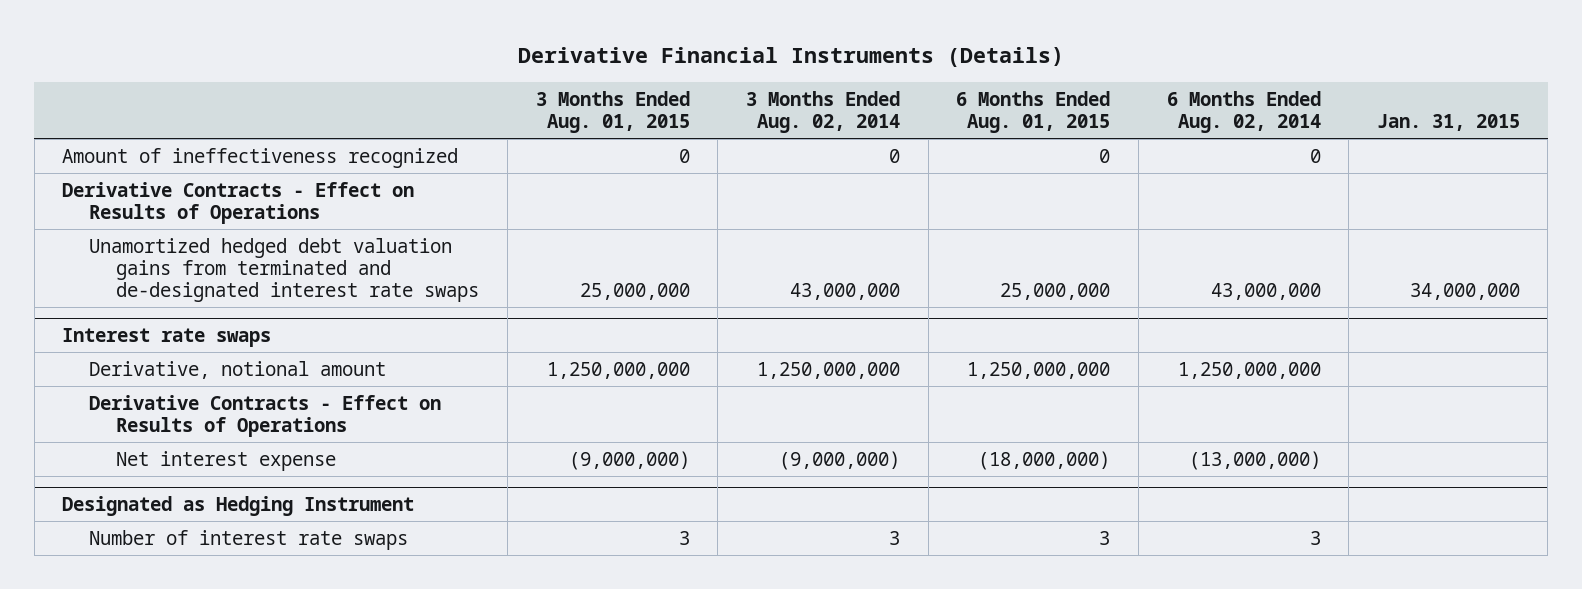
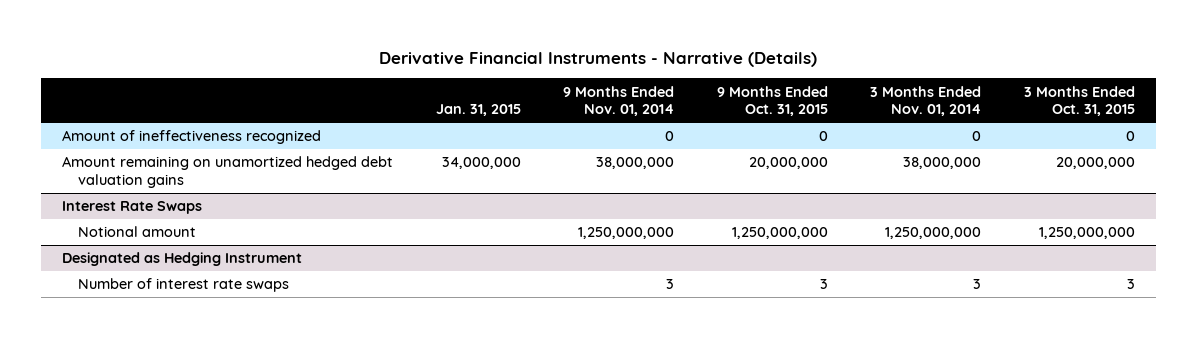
- Derivative Financial Instruments (Details)
+ Derivative Financial Instruments - Narrative (Details)
- | 3 Months Ended Aug. 01, 2015 | 3 Months Ended Aug. 02, 2014 | 6 Months Ended Aug. 01, 2015 | 6 Months Ended Aug. 02, 2014 | Jan. 31, 2015
+ | Jan. 31, 2015 | 9 Months Ended Nov. 01, 2014 | 9 Months Ended Oct. 31, 2015 | 3 Months Ended Nov. 01, 2014 | 3 Months Ended Oct. 31, 2015
- Derivative Contracts - Effect on Results of Operations
- Unamortized hedged debt valuation gains from terminated and de-designated interest rate swaps | 25,000,000 | 43,000,000 | 25,000,000 | 43,000,000 | 34,000,000
- Interest rate swaps
- Derivative, notional amount | 1,250,000,000 | 1,250,000,000 | 1,250,000,000 | 1,250,000,000 |
- Derivative Contracts - Effect on Results of Operations
- Net interest expense | (9,000,000) | (9,000,000) | (18,000,000) | (13,000,000) |
+ Amount remaining on unamortized hedged debt valuation gains | 34,000,000 | 38,000,000 | 20,000,000 | 38,000,000 | 20,000,000
+ Interest Rate Swaps
+ Notional amount | | 1,250,000,000 | 1,250,000,000 | 1,250,000,000 | 1,250,000,000

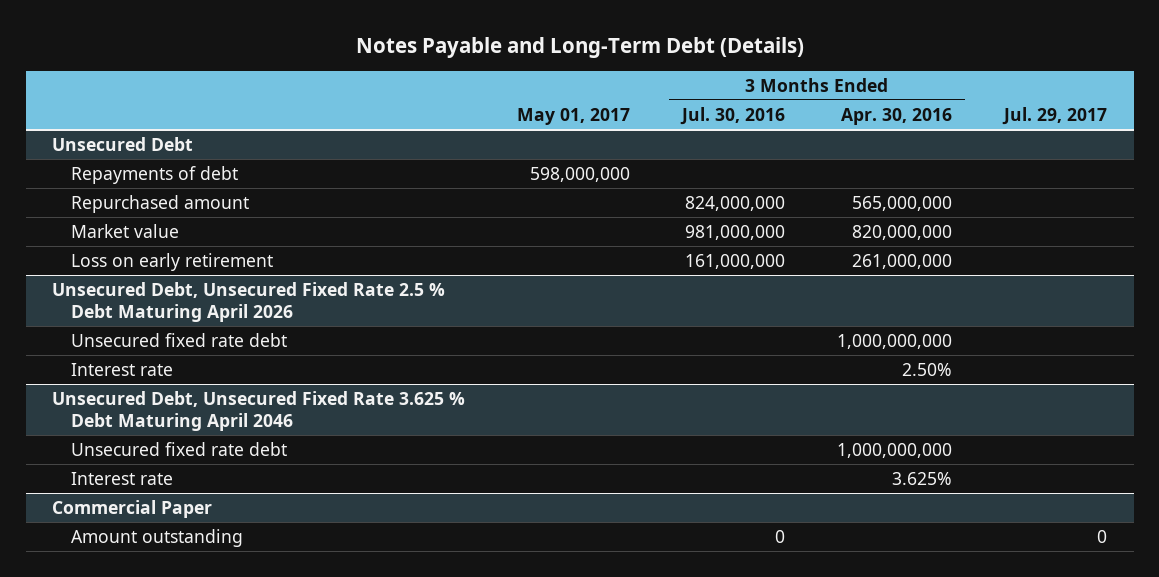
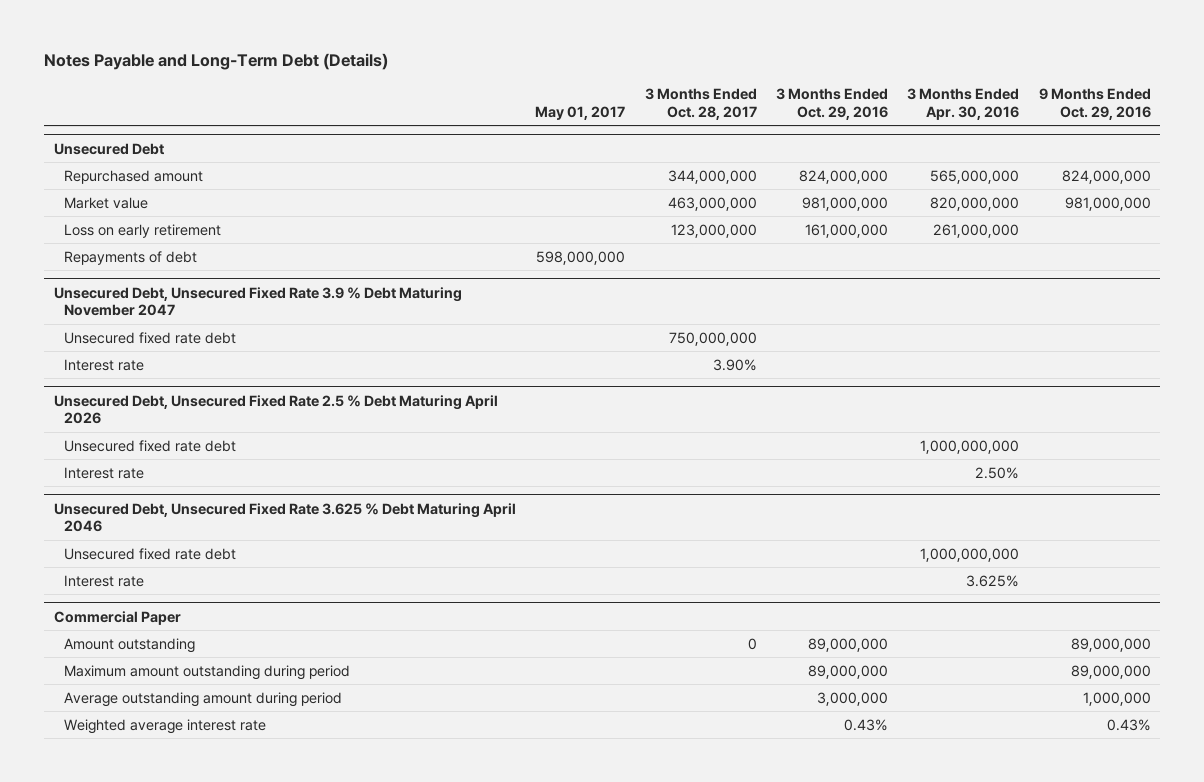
- | May 01, 2017 | 3 Months Ended Jul. 30, 2016 | 3 Months Ended Apr. 30, 2016 | Jul. 29, 2017
+ | May 01, 2017 | 3 Months Ended Oct. 28, 2017 | 3 Months Ended Oct. 29, 2016 | 3 Months Ended Apr. 30, 2016 | 9 Months Ended Oct. 29, 2016
@ Unsecured Debt
moved down: Repayments of debt | 598,000,000 | | | |
+ Unsecured Debt, Unsecured Fixed Rate 3.9 % Debt Maturing November 2047
+ Unsecured fixed rate debt | | 750,000,000 | | |
+ Interest rate | | 3.90% | | |
@ Commercial Paper
+ Maximum amount outstanding during period | | | 89,000,000 | | 89,000,000
+ Average outstanding amount during period | | | 3,000,000 | | 1,000,000
+ Weighted average interest rate | | | 0.43% | | 0.43%

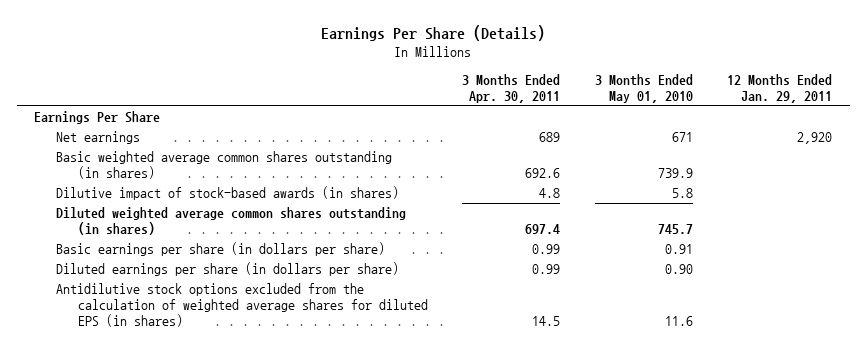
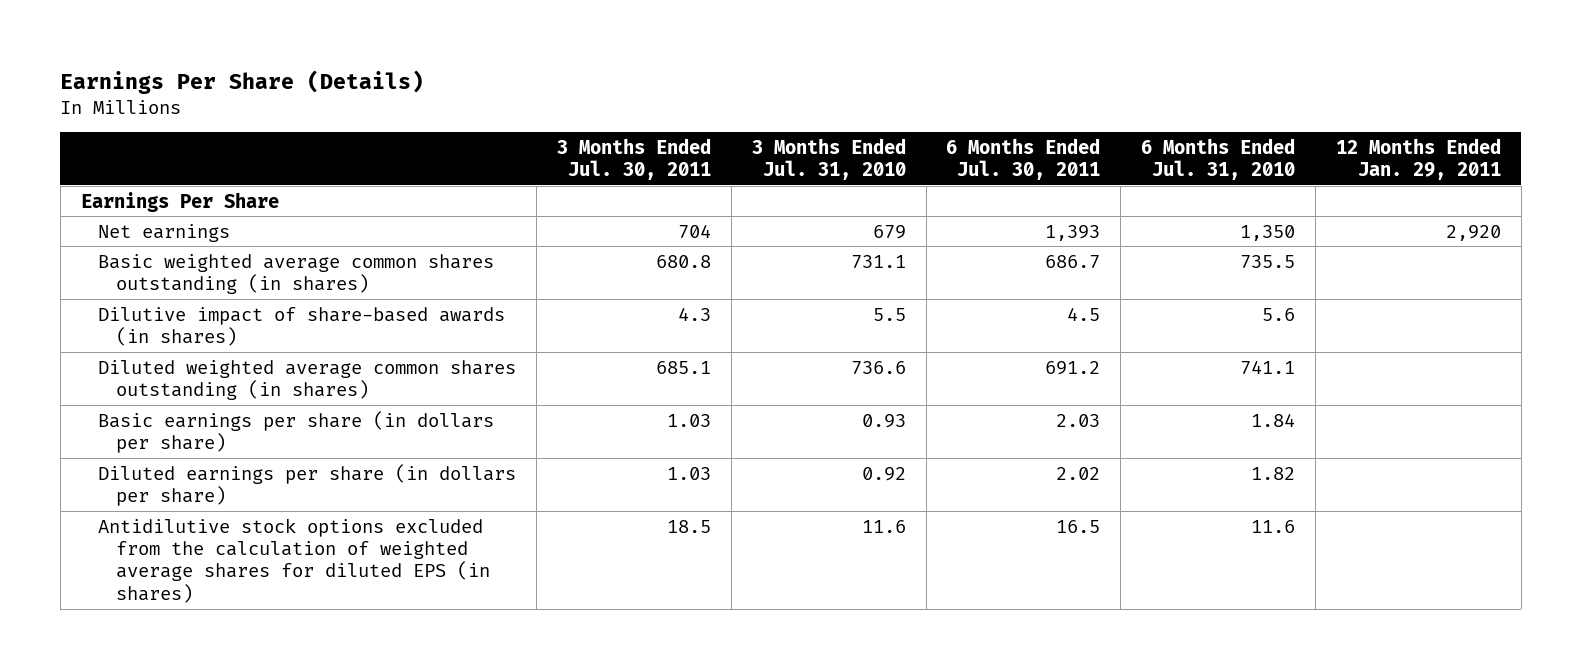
- | 3 Months Ended Apr. 30, 2011 | 3 Months Ended May 01, 2010 | 12 Months Ended Jan. 29, 2011
+ | 3 Months Ended Jul. 30, 2011 | 3 Months Ended Jul. 31, 2010 | 6 Months Ended Jul. 30, 2011 | 6 Months Ended Jul. 31, 2010 | 12 Months Ended Jan. 29, 2011
- Dilutive impact of stock-based awards (in shares) | 4.8 | 5.8 |
+ Dilutive impact of share-based awards (in shares) | 4.3 | 5.5 | 4.5 | 5.6 |

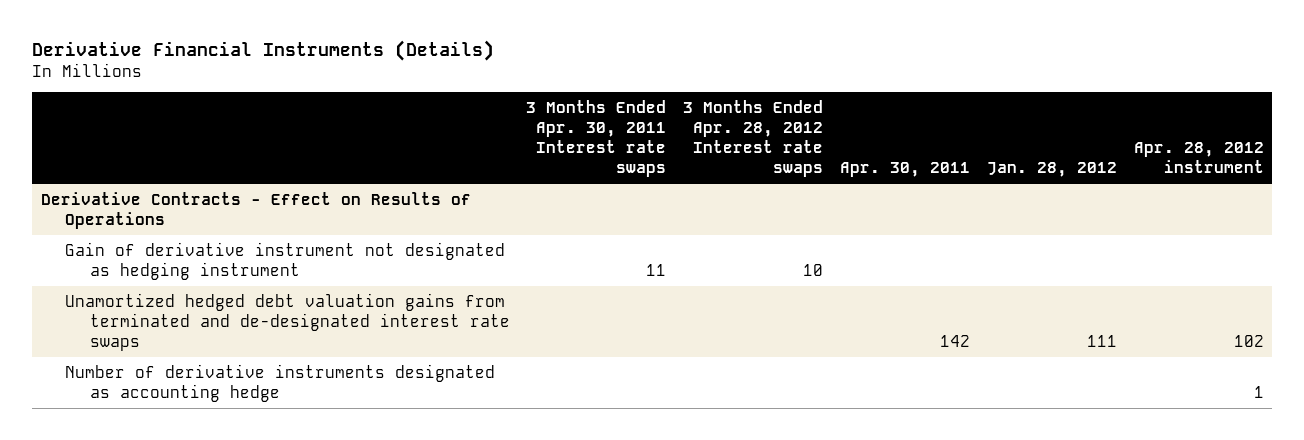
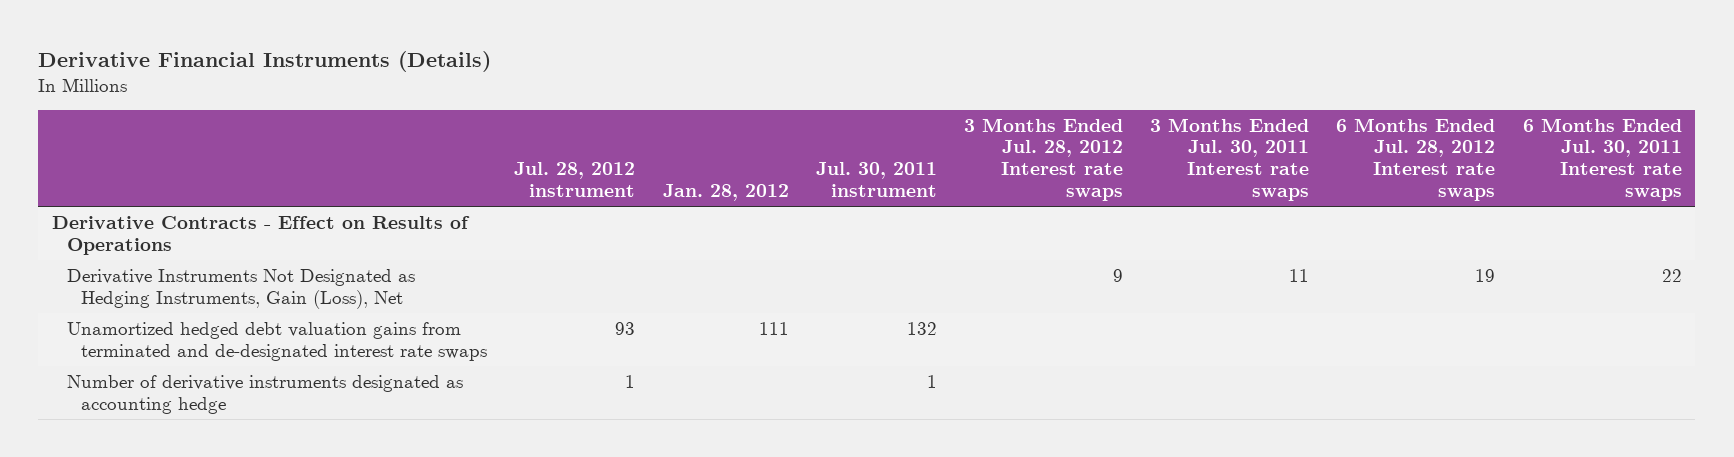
- | 3 Months Ended Apr. 30, 2011 Interest rate swaps | 3 Months Ended Apr. 28, 2012 Interest rate swaps | Apr. 30, 2011 | Jan. 28, 2012 | Apr. 28, 2012 instrument
+ | Jul. 28, 2012 instrument | Jan. 28, 2012 | Jul. 30, 2011 instrument | 3 Months Ended Jul. 28, 2012 Interest rate swaps | 3 Months Ended Jul. 30, 2011 Interest rate swaps | 6 Months Ended Jul. 28, 2012 Interest rate swaps | 6 Months Ended Jul. 30, 2011 Interest rate swaps
- Gain of derivative instrument not designated as hedging instrument | 11 | 10 | | |
+ Derivative Instruments Not Designated as Hedging Instruments, Gain (Loss), Net | | | | 9 | 11 | 19 | 22

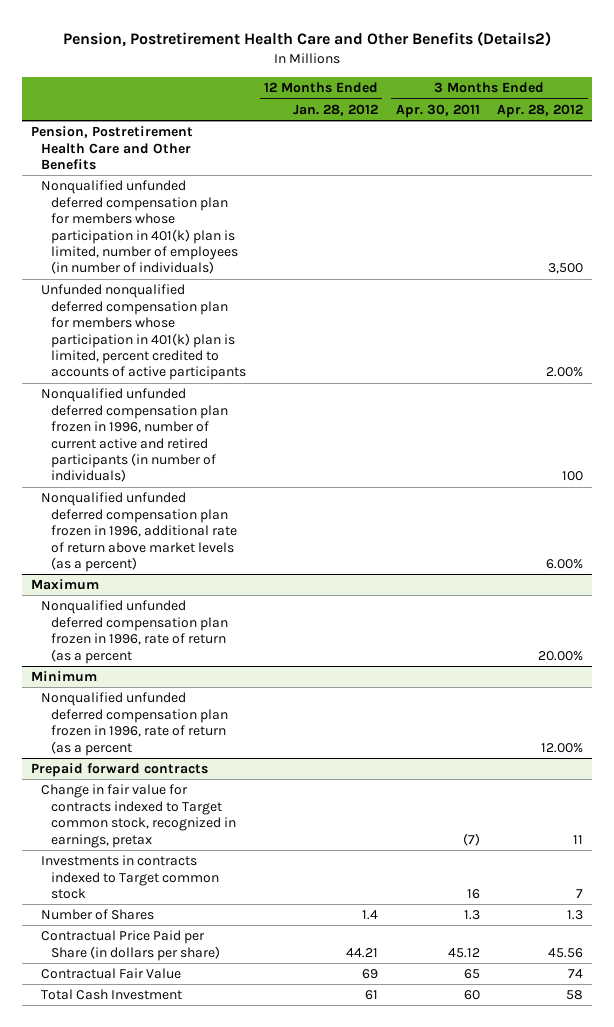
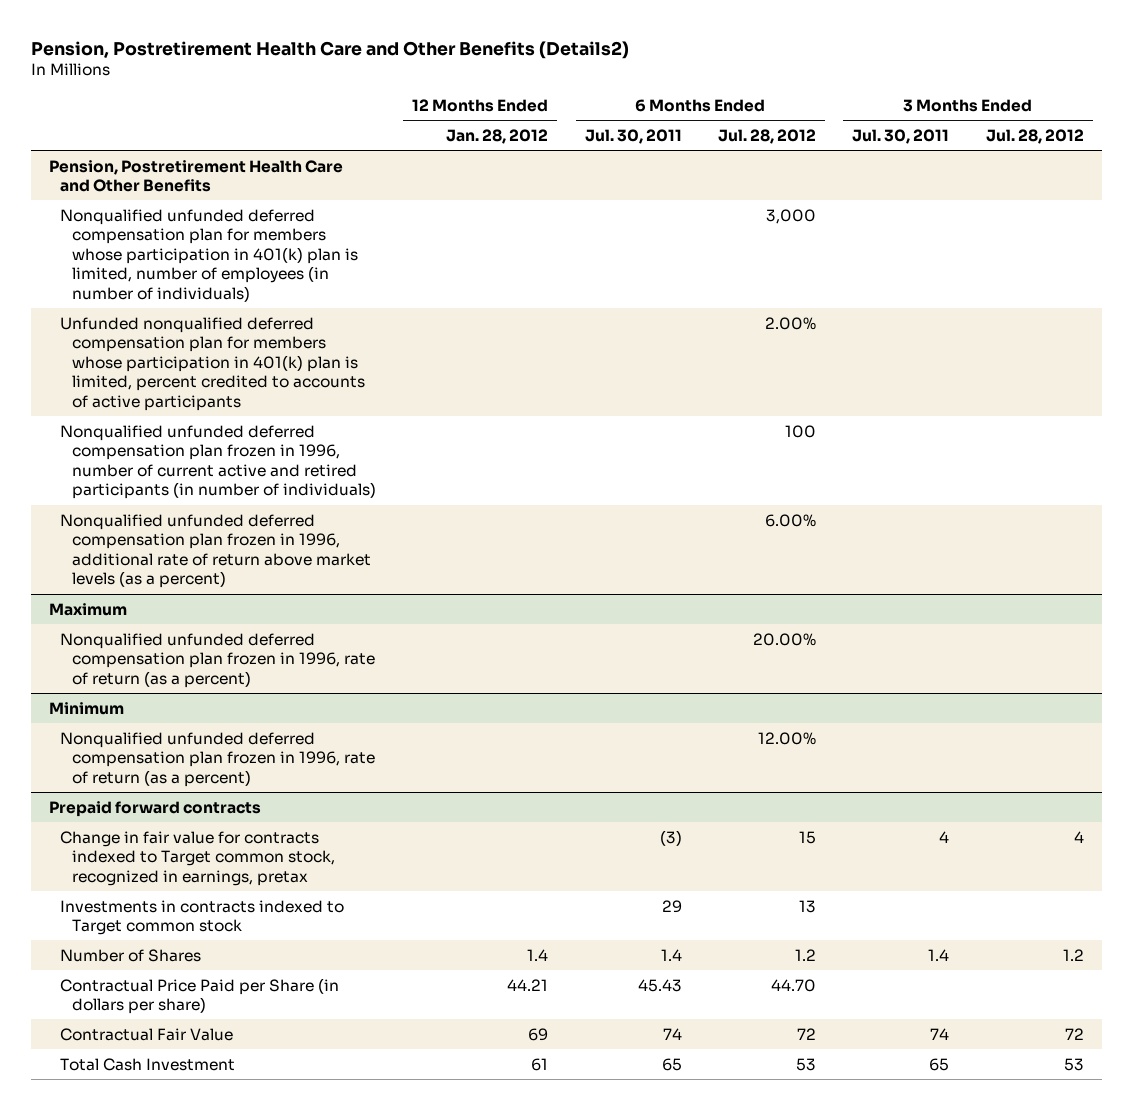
- | 12 Months Ended Jan. 28, 2012 | 3 Months Ended Apr. 30, 2011 | 3 Months Ended Apr. 28, 2012
+ | 12 Months Ended Jan. 28, 2012 | 6 Months Ended Jul. 30, 2011 | 6 Months Ended Jul. 28, 2012 | 3 Months Ended Jul. 30, 2011 | 3 Months Ended Jul. 28, 2012
@ Maximum
- Nonqualified unfunded deferred compensation plan frozen in 1996, rate of return (as a percent | | | 20.00%
+ Nonqualified unfunded deferred compensation plan frozen in 1996, rate of return (as a percent) | | | 20.00% | |
@ Minimum
- Nonqualified unfunded deferred compensation plan frozen in 1996, rate of return (as a percent | | | 12.00%
+ Nonqualified unfunded deferred compensation plan frozen in 1996, rate of return (as a percent) | | | 12.00% | |

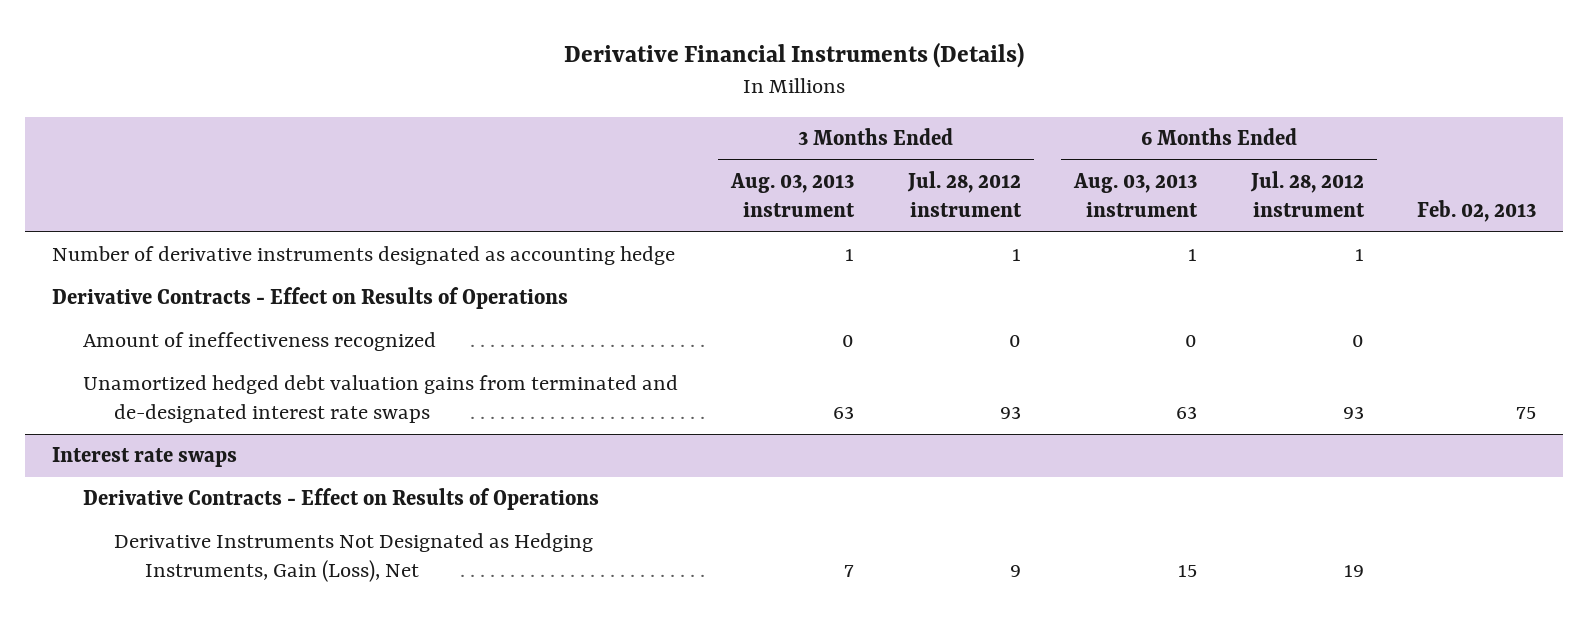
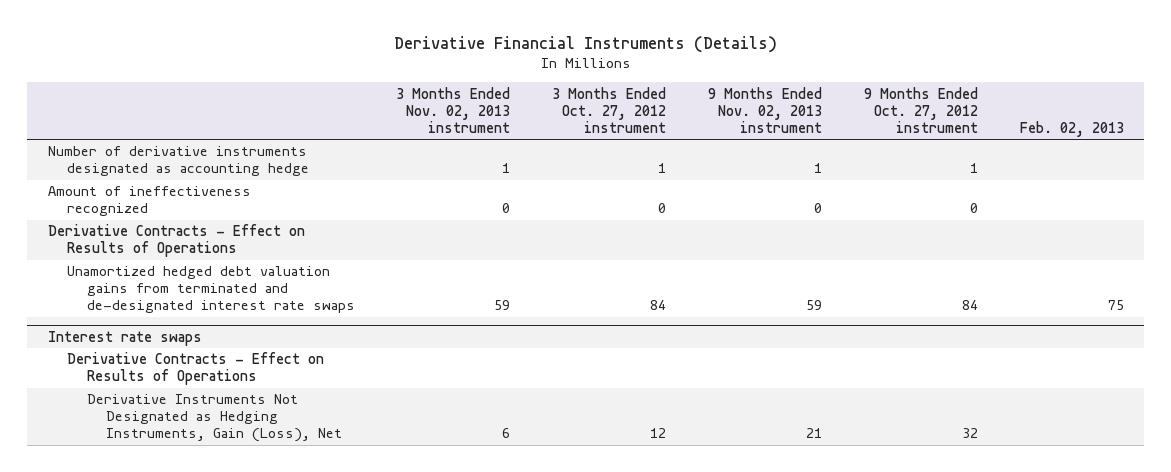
- | 3 Months Ended Aug. 03, 2013 instrument | 3 Months Ended Jul. 28, 2012 instrument | 6 Months Ended Aug. 03, 2013 instrument | 6 Months Ended Jul. 28, 2012 instrument | Feb. 02, 2013
+ | 3 Months Ended Nov. 02, 2013 instrument | 3 Months Ended Oct. 27, 2012 instrument | 9 Months Ended Nov. 02, 2013 instrument | 9 Months Ended Oct. 27, 2012 instrument | Feb. 02, 2013
moved down: Derivative Contracts - Effect on Results of Operations

